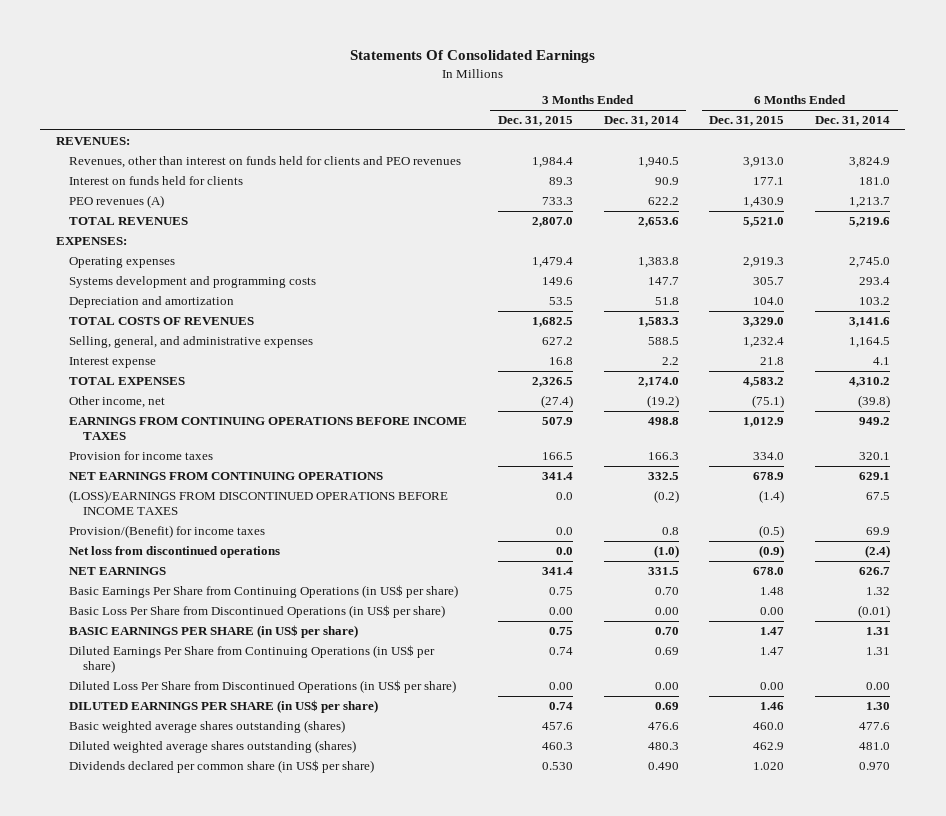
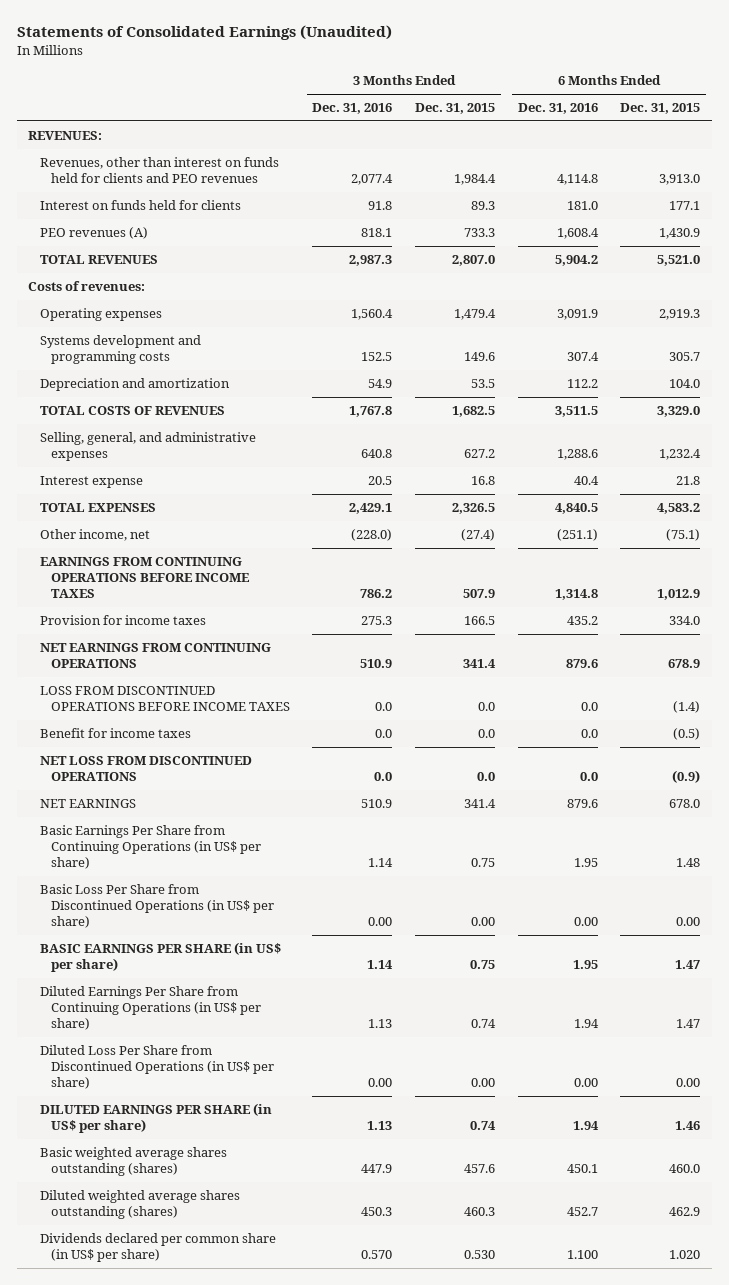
- Statements Of Consolidated Earnings
+ Statements of Consolidated Earnings (Unaudited)
- | 3 Months Ended Dec. 31, 2015 | 3 Months Ended Dec. 31, 2014 | 6 Months Ended Dec. 31, 2015 | 6 Months Ended Dec. 31, 2014
+ | 3 Months Ended Dec. 31, 2016 | 3 Months Ended Dec. 31, 2015 | 6 Months Ended Dec. 31, 2016 | 6 Months Ended Dec. 31, 2015
- EXPENSES:
+ Costs of revenues:
- (LOSS)/EARNINGS FROM DISCONTINUED OPERATIONS BEFORE INCOME TAXES | 0.0 | (0.2) | (1.4) | 67.5
- Provision/(Benefit) for income taxes | 0.0 | 0.8 | (0.5) | 69.9
- Net loss from discontinued operations | 0.0 | (1.0) | (0.9) | (2.4)
+ LOSS FROM DISCONTINUED OPERATIONS BEFORE INCOME TAXES | 0.0 | 0.0 | 0.0 | (1.4)
+ Benefit for income taxes | 0.0 | 0.0 | 0.0 | (0.5)
+ NET LOSS FROM DISCONTINUED OPERATIONS | 0.0 | 0.0 | 0.0 | (0.9)

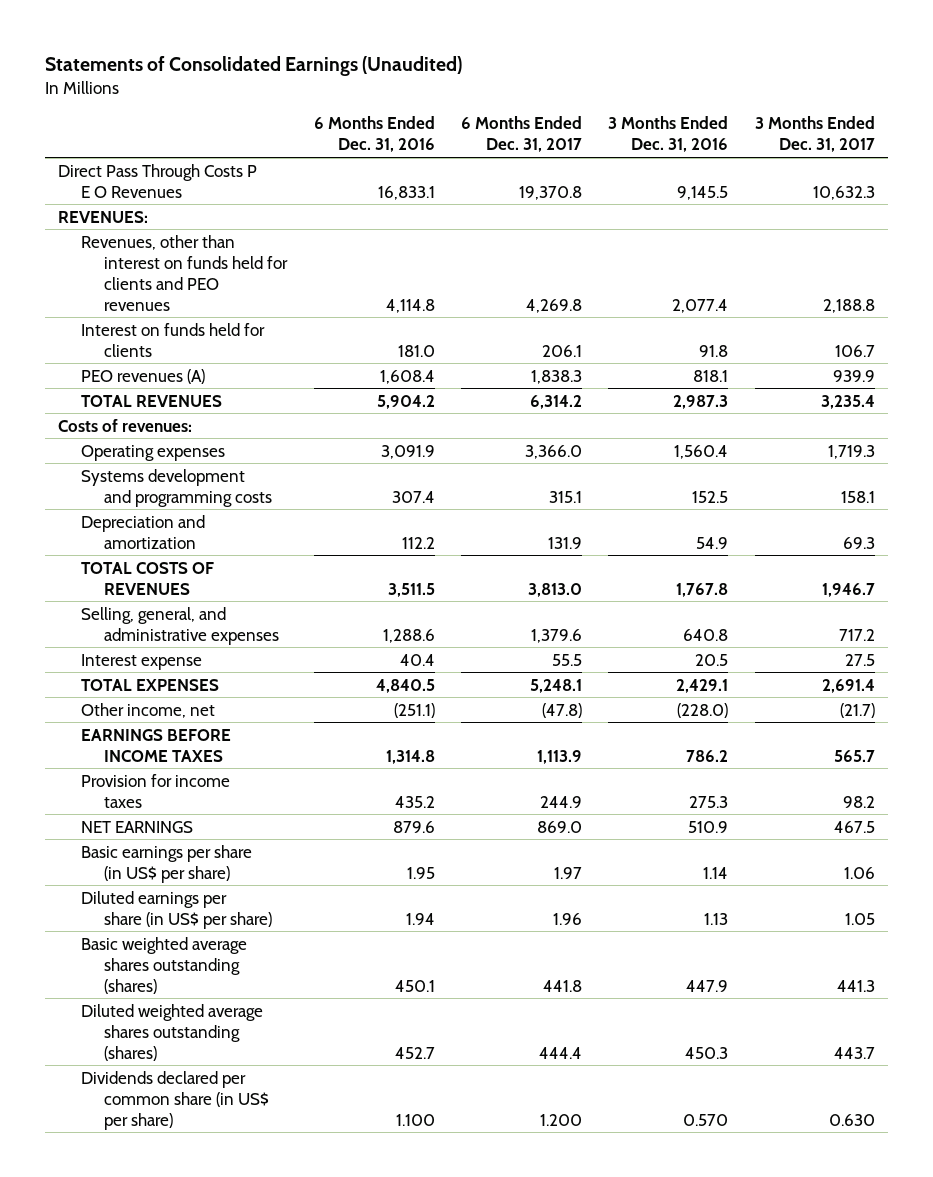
- | 3 Months Ended Dec. 31, 2016 | 3 Months Ended Dec. 31, 2015 | 6 Months Ended Dec. 31, 2016 | 6 Months Ended Dec. 31, 2015
+ | 6 Months Ended Dec. 31, 2016 | 6 Months Ended Dec. 31, 2017 | 3 Months Ended Dec. 31, 2016 | 3 Months Ended Dec. 31, 2017
+ Direct Pass Through Costs P E O Revenues | 16,833.1 | 19,370.8 | 9,145.5 | 10,632.3
- EARNINGS FROM CONTINUING OPERATIONS BEFORE INCOME TAXES | 786.2 | 507.9 | 1,314.8 | 1,012.9
+ EARNINGS BEFORE INCOME TAXES | 1,314.8 | 1,113.9 | 786.2 | 565.7
- NET EARNINGS FROM CONTINUING OPERATIONS | 510.9 | 341.4 | 879.6 | 678.9
- LOSS FROM DISCONTINUED OPERATIONS BEFORE INCOME TAXES | 0.0 | 0.0 | 0.0 | (1.4)
- Benefit for income taxes | 0.0 | 0.0 | 0.0 | (0.5)
- NET LOSS FROM DISCONTINUED OPERATIONS | 0.0 | 0.0 | 0.0 | (0.9)
- Basic Earnings Per Share from Continuing Operations (in US$ per share) | 1.14 | 0.75 | 1.95 | 1.48
- Basic Loss Per Share from Discontinued Operations (in US$ per share) | 0.00 | 0.00 | 0.00 | 0.00
- BASIC EARNINGS PER SHARE (in US$ per share) | 1.14 | 0.75 | 1.95 | 1.47
- Diluted Earnings Per Share from Continuing Operations (in US$ per share) | 1.13 | 0.74 | 1.94 | 1.47
- Diluted Loss Per Share from Discontinued Operations (in US$ per share) | 0.00 | 0.00 | 0.00 | 0.00
- DILUTED EARNINGS PER SHARE (in US$ per share) | 1.13 | 0.74 | 1.94 | 1.46
+ Basic earnings per share (in US$ per share) | 1.95 | 1.97 | 1.14 | 1.06
+ Diluted earnings per share (in US$ per share) | 1.94 | 1.96 | 1.13 | 1.05

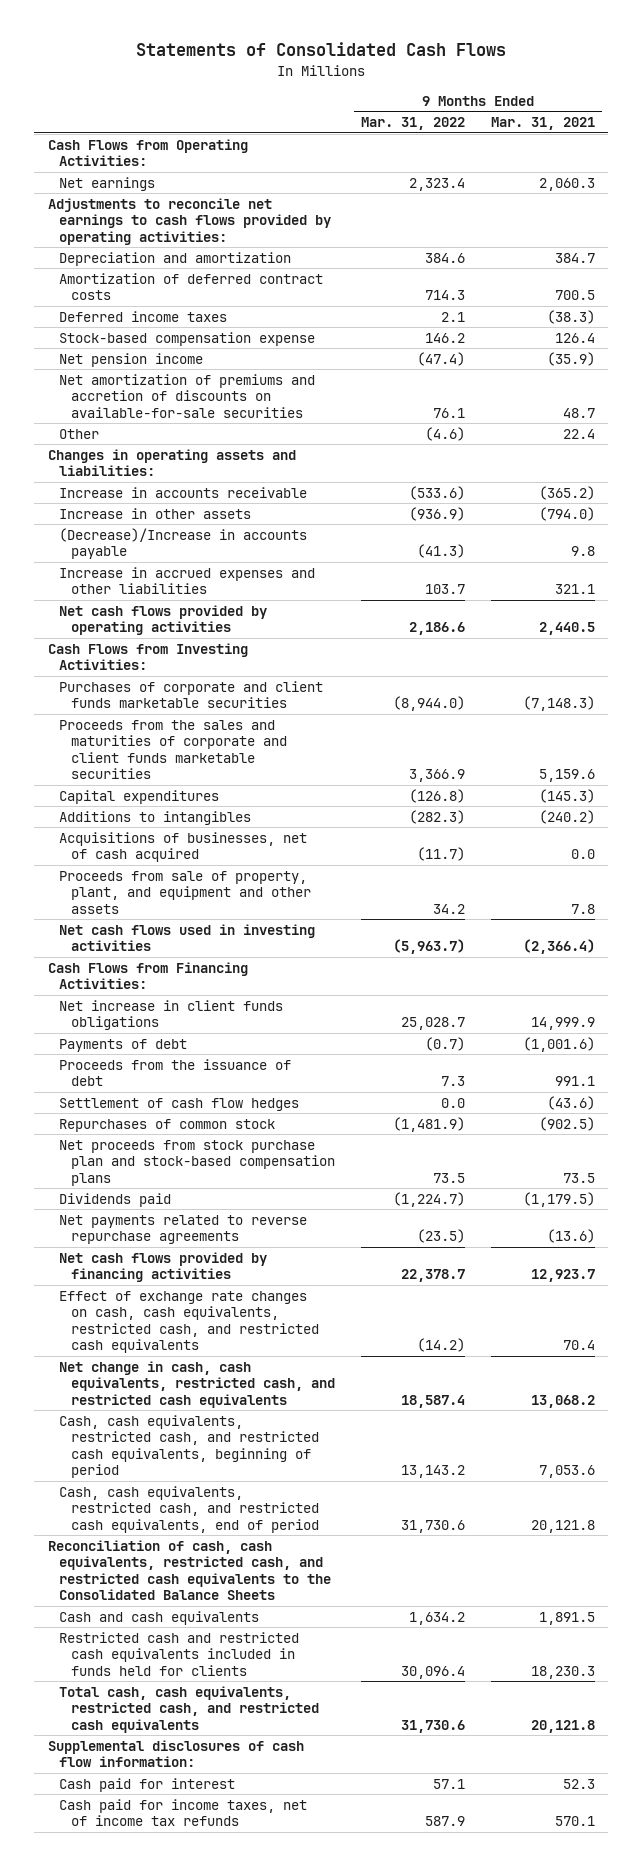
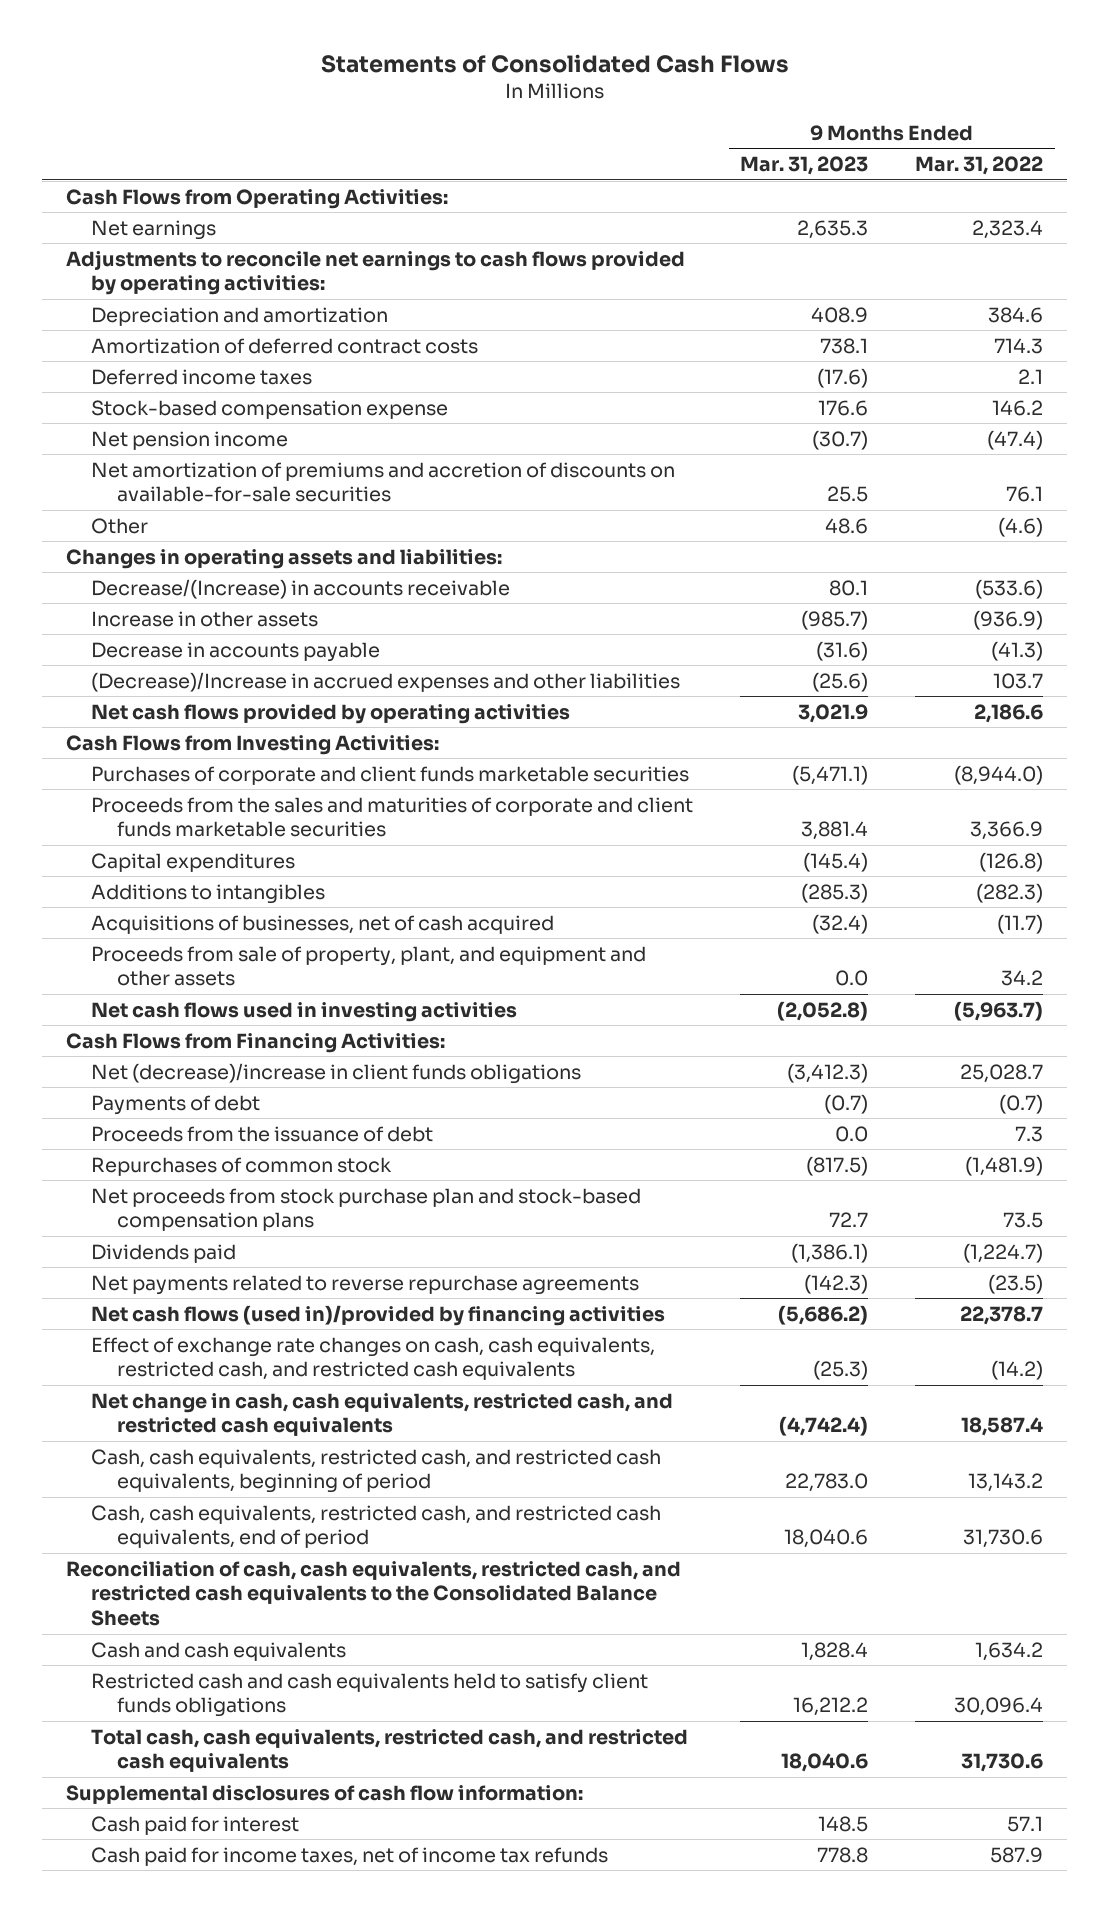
- | 9 Months Ended Mar. 31, 2022 | 9 Months Ended Mar. 31, 2021
+ | 9 Months Ended Mar. 31, 2023 | 9 Months Ended Mar. 31, 2022
- Increase in accounts receivable | (533.6) | (365.2)
+ Decrease/(Increase) in accounts receivable | 80.1 | (533.6)
- (Decrease)/Increase in accounts payable | (41.3) | 9.8
- Increase in accrued expenses and other liabilities | 103.7 | 321.1
+ Decrease in accounts payable | (31.6) | (41.3)
+ (Decrease)/Increase in accrued expenses and other liabilities | (25.6) | 103.7
- Net increase in client funds obligations | 25,028.7 | 14,999.9
+ Net (decrease)/increase in client funds obligations | (3,412.3) | 25,028.7
- Settlement of cash flow hedges | 0.0 | (43.6)
- Net cash flows provided by financing activities | 22,378.7 | 12,923.7
+ Net cash flows (used in)/provided by financing activities | (5,686.2) | 22,378.7
- Restricted cash and restricted cash equivalents included in funds held for clients | 30,096.4 | 18,230.3
+ Restricted cash and cash equivalents held to satisfy client funds obligations | 16,212.2 | 30,096.4

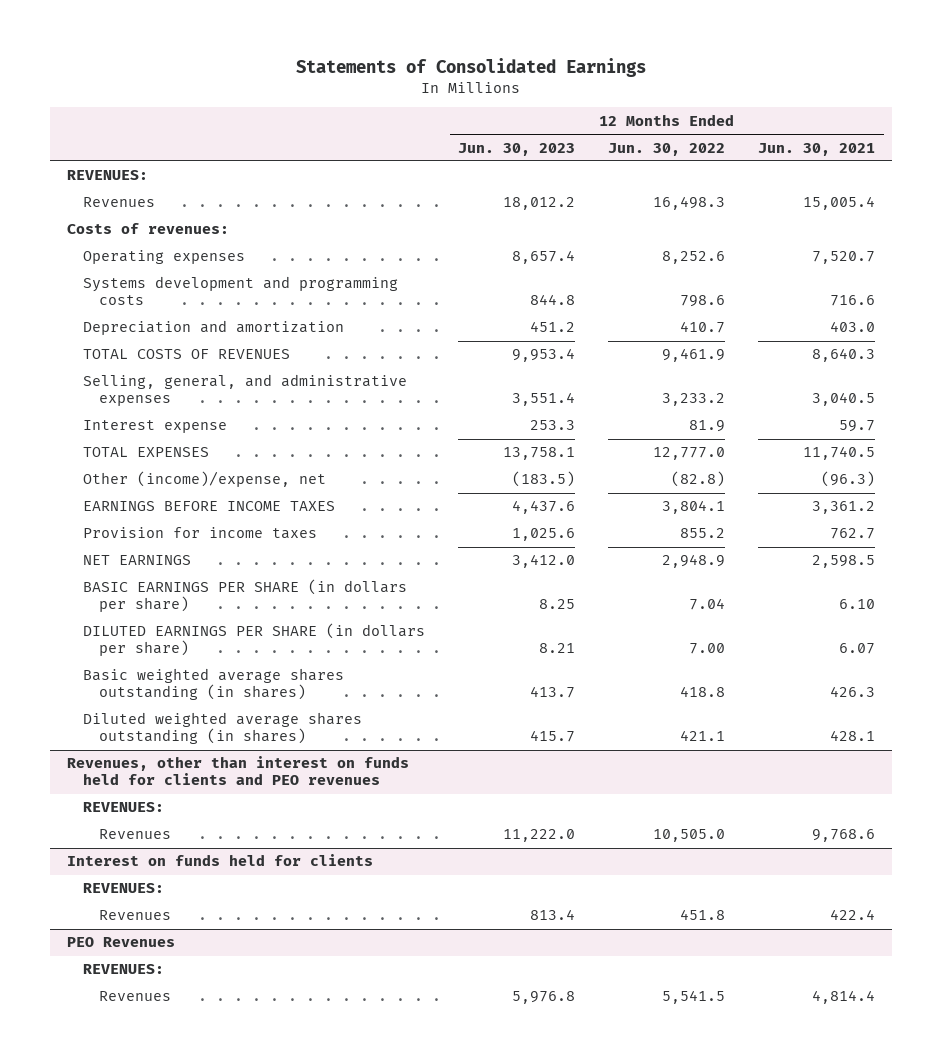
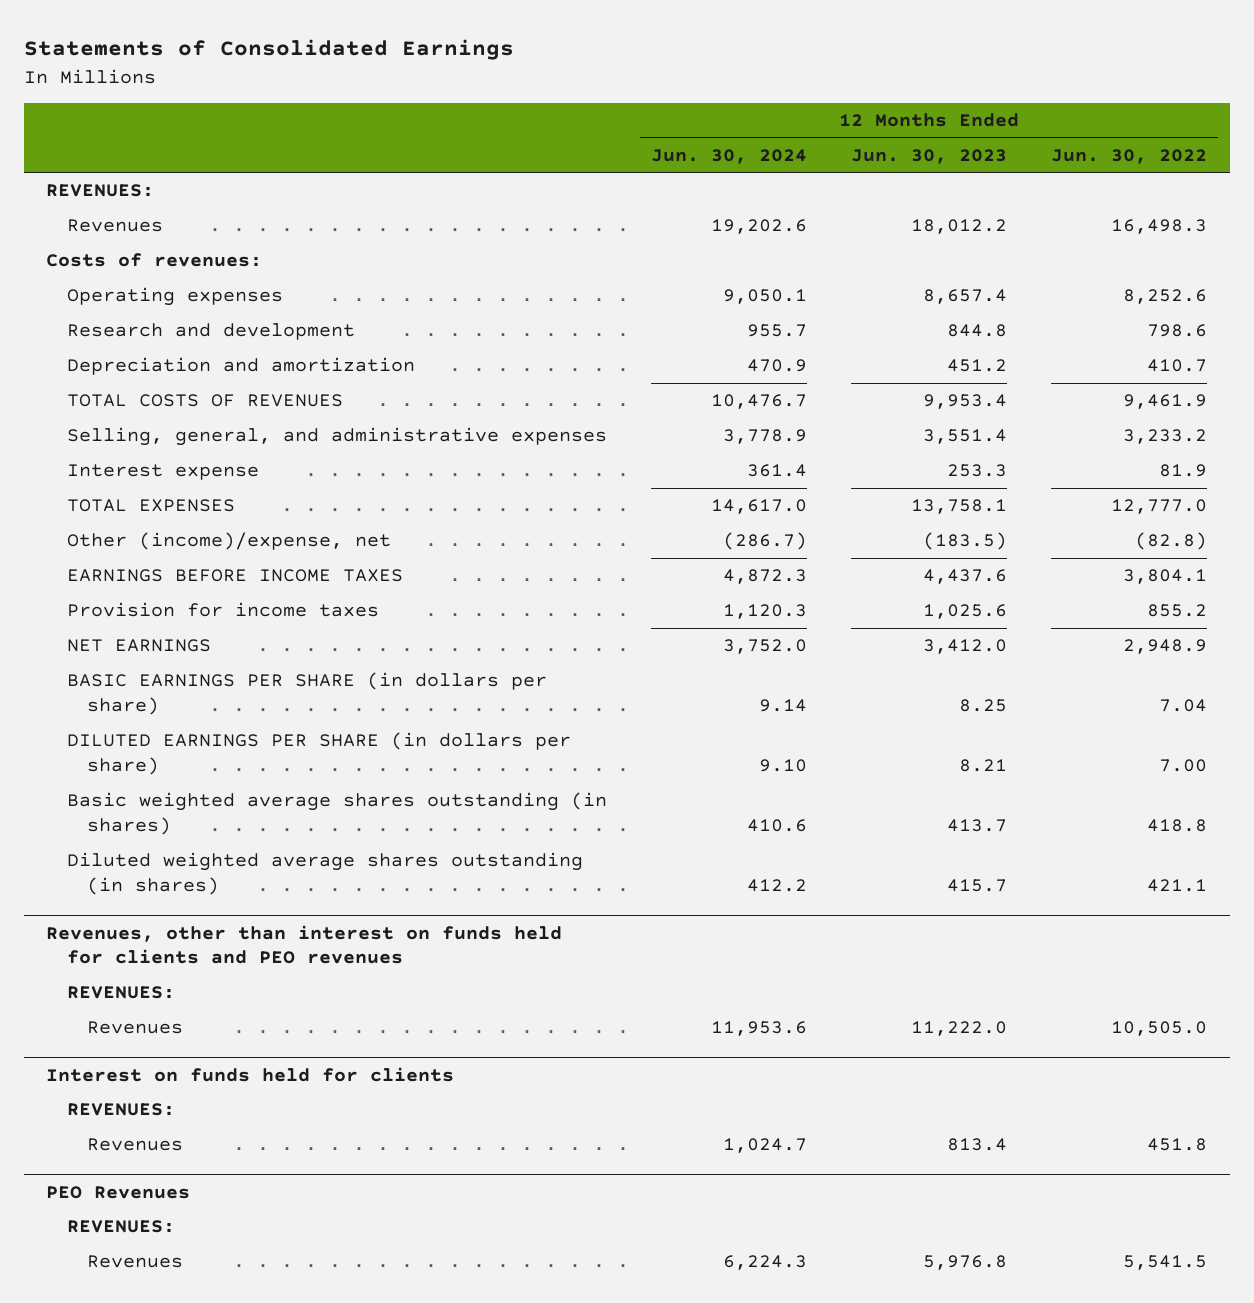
- | 12 Months Ended Jun. 30, 2023 | 12 Months Ended Jun. 30, 2022 | 12 Months Ended Jun. 30, 2021
+ | 12 Months Ended Jun. 30, 2024 | 12 Months Ended Jun. 30, 2023 | 12 Months Ended Jun. 30, 2022
- Systems development and programming costs | 844.8 | 798.6 | 716.6
+ Research and development | 955.7 | 844.8 | 798.6

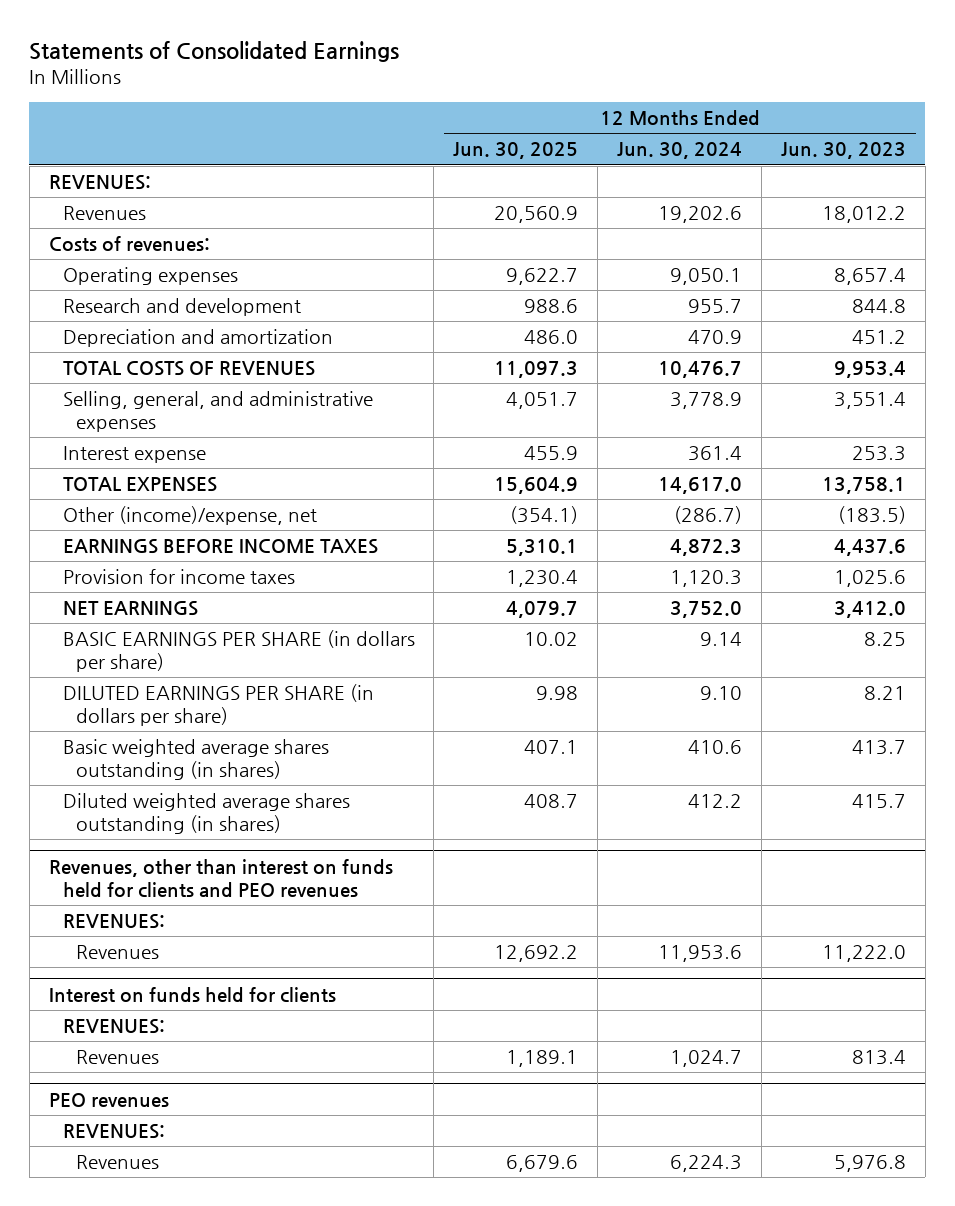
- | 12 Months Ended Jun. 30, 2024 | 12 Months Ended Jun. 30, 2023 | 12 Months Ended Jun. 30, 2022
+ | 12 Months Ended Jun. 30, 2025 | 12 Months Ended Jun. 30, 2024 | 12 Months Ended Jun. 30, 2023
- PEO Revenues
+ PEO revenues

